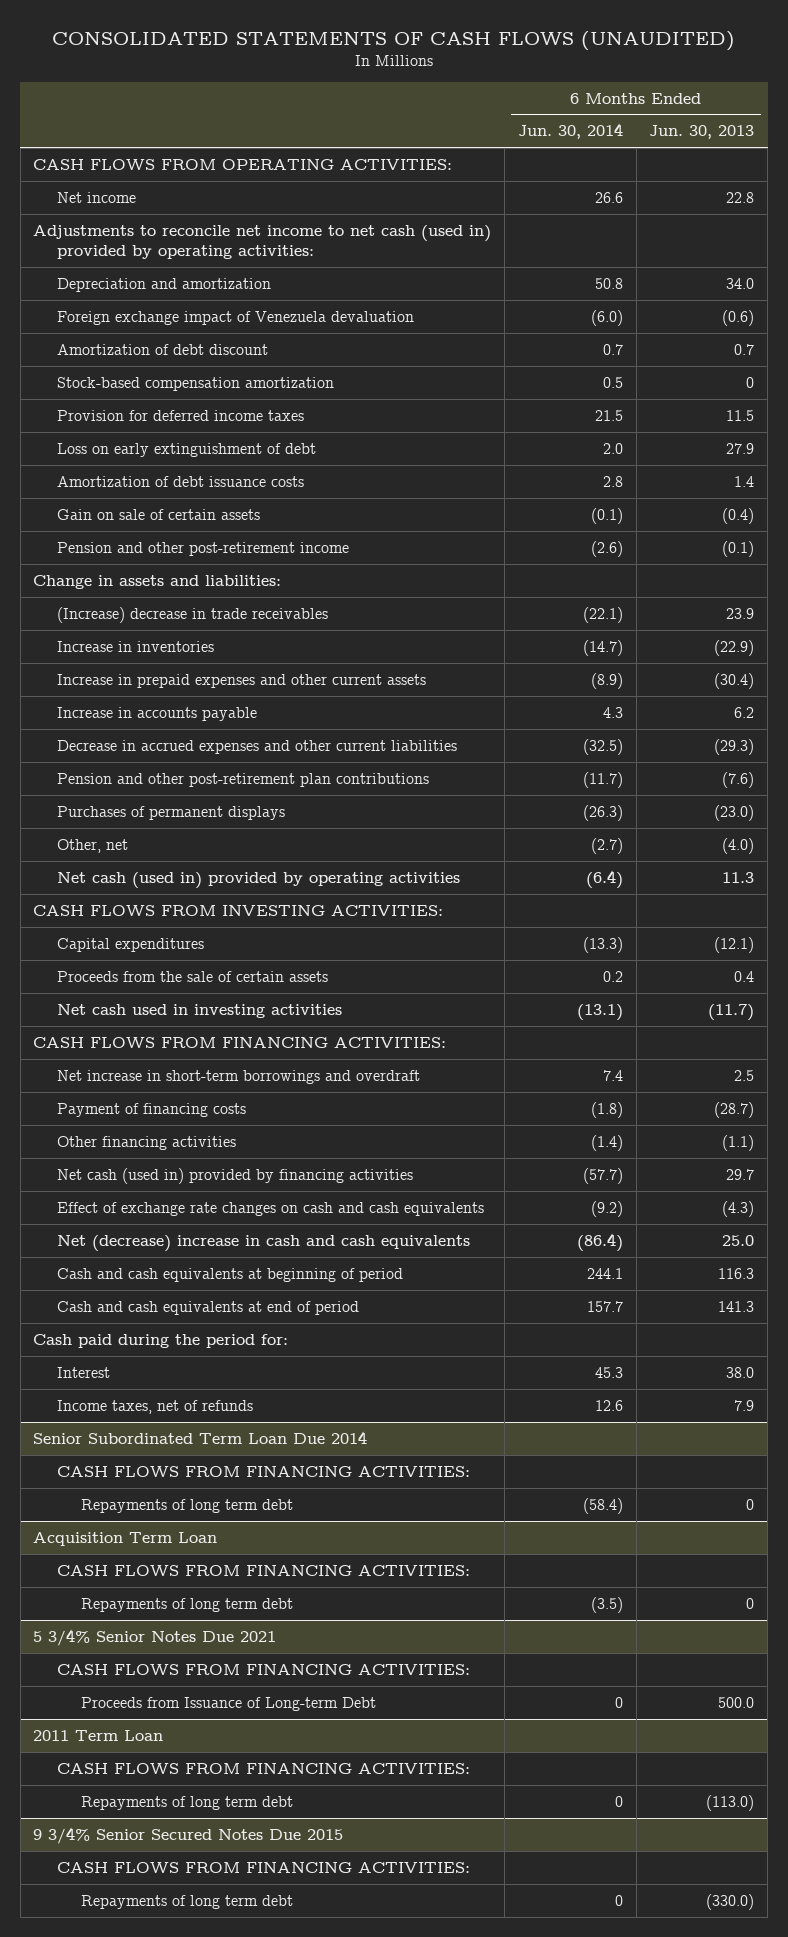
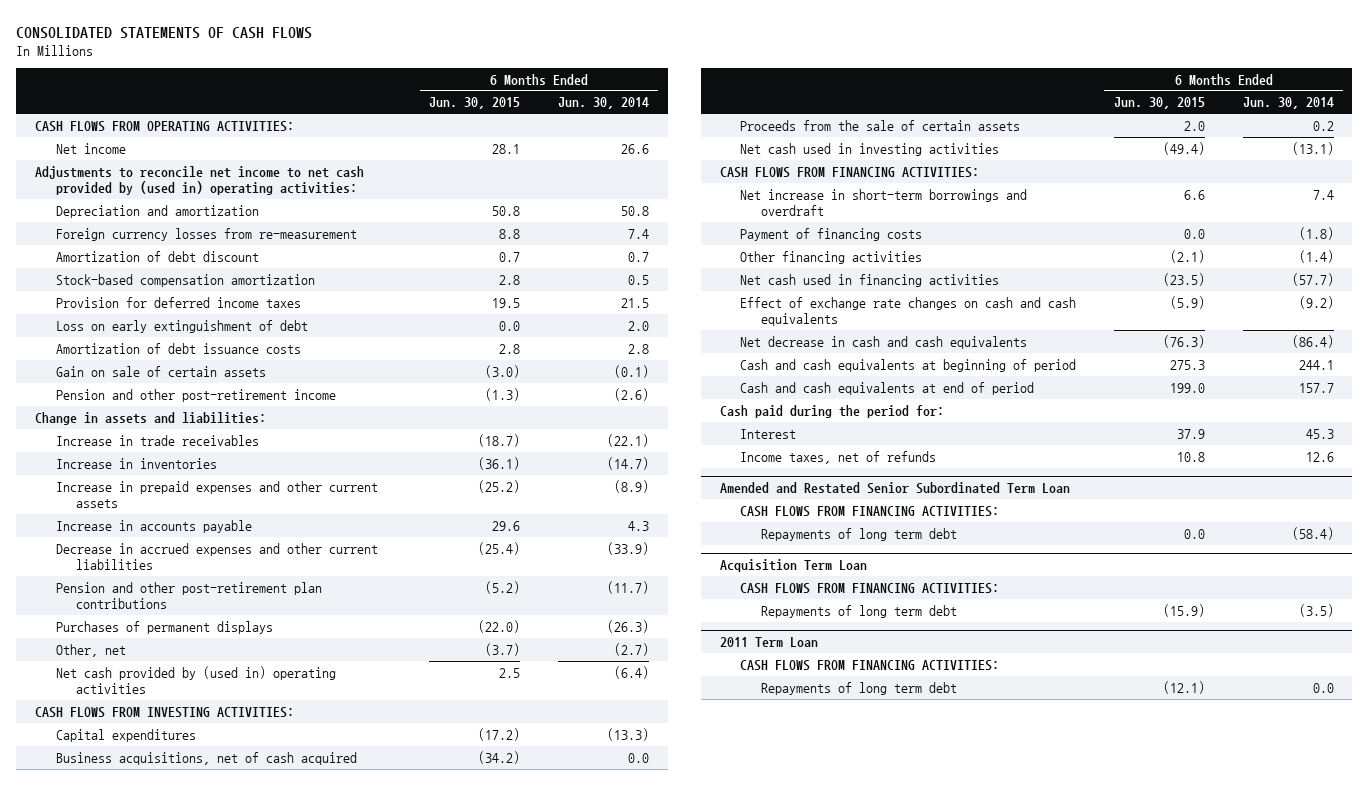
- CONSOLIDATED STATEMENTS OF CASH FLOWS (UNAUDITED)
+ CONSOLIDATED STATEMENTS OF CASH FLOWS
- | 6 Months Ended Jun. 30, 2014 | 6 Months Ended Jun. 30, 2013
+ | 6 Months Ended Jun. 30, 2015 | 6 Months Ended Jun. 30, 2014
- Adjustments to reconcile net income to net cash (used in) provided by operating activities:
+ Adjustments to reconcile net income to net cash provided by (used in) operating activities:
- Foreign exchange impact of Venezuela devaluation | (6.0) | (0.6)
+ Foreign currency losses from re-measurement | 8.8 | 7.4
- (Increase) decrease in trade receivables | (22.1) | 23.9
+ Increase in trade receivables | (18.7) | (22.1)
- Decrease in accrued expenses and other current liabilities | (32.5) | (29.3)
+ Decrease in accrued expenses and other current liabilities | (25.4) | (33.9)
- Net cash (used in) provided by operating activities | (6.4) | 11.3
+ Net cash provided by (used in) operating activities | 2.5 | (6.4)
+ Business acquisitions, net of cash acquired | (34.2) | 0.0
- Net cash (used in) provided by financing activities | (57.7) | 29.7
+ Net cash used in financing activities | (23.5) | (57.7)
- Net (decrease) increase in cash and cash equivalents | (86.4) | 25.0
+ Net decrease in cash and cash equivalents | (76.3) | (86.4)
- Senior Subordinated Term Loan Due 2014
+ Amended and Restated Senior Subordinated Term Loan
- 5 3/4% Senior Notes Due 2021
- CASH FLOWS FROM FINANCING ACTIVITIES:
- Proceeds from Issuance of Long-term Debt | 0 | 500.0
@ 2011 Term Loan
- Repayments of long term debt | 0 | (113.0)
- 9 3/4% Senior Secured Notes Due 2015
- CASH FLOWS FROM FINANCING ACTIVITIES:
- Repayments of long term debt | 0 | (330.0)
@ 2011 Term Loan
+ Repayments of long term debt | (12.1) | 0.0

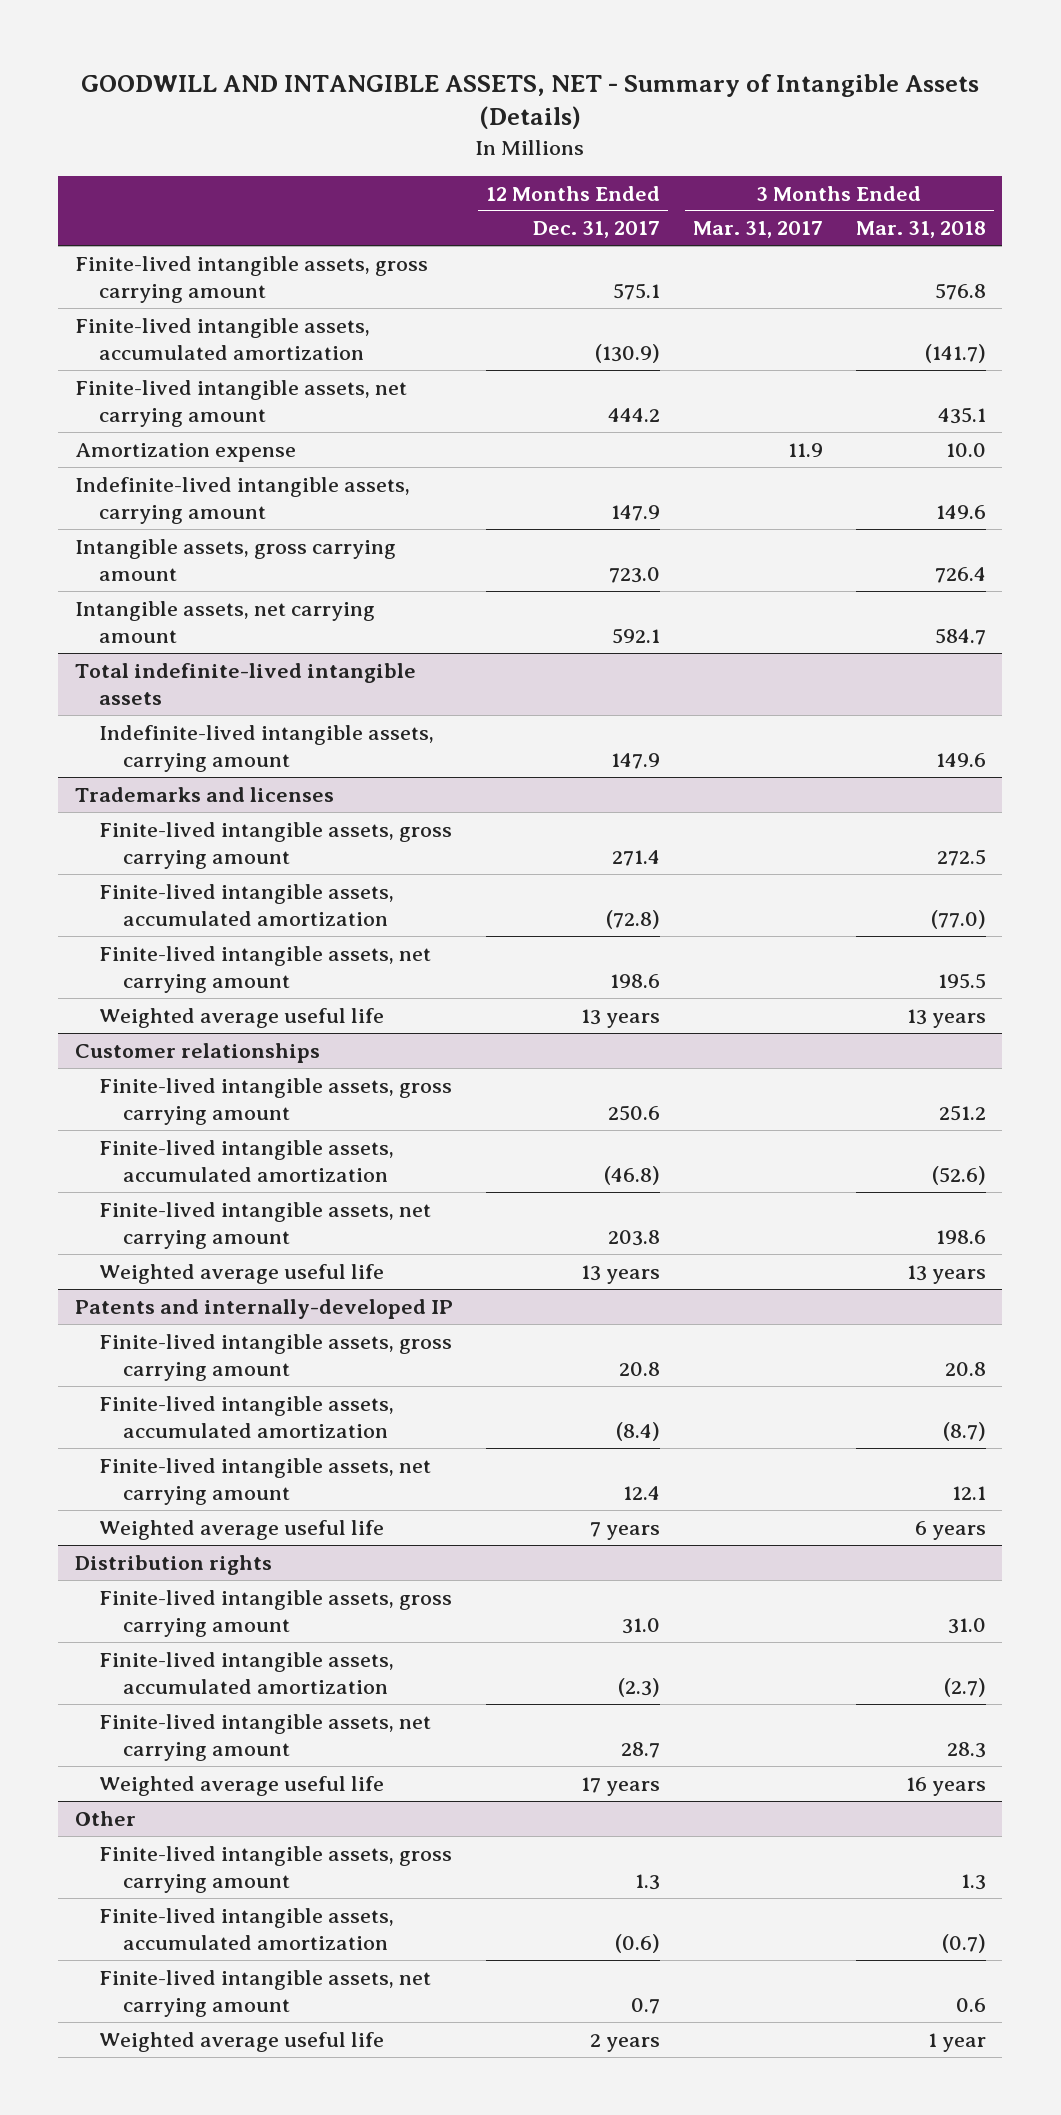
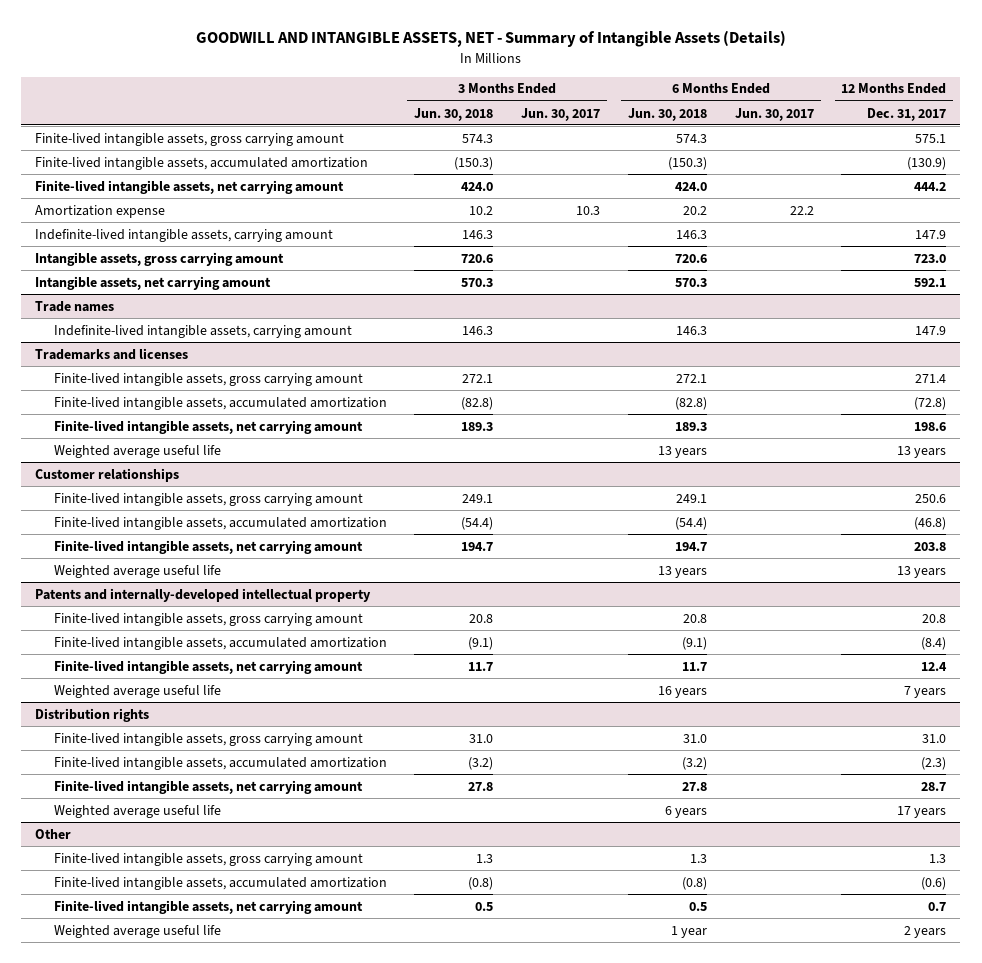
- | 12 Months Ended Dec. 31, 2017 | 3 Months Ended Mar. 31, 2017 | 3 Months Ended Mar. 31, 2018
+ | 3 Months Ended Jun. 30, 2018 | 3 Months Ended Jun. 30, 2017 | 6 Months Ended Jun. 30, 2018 | 6 Months Ended Jun. 30, 2017 | 12 Months Ended Dec. 31, 2017
- Total indefinite-lived intangible assets
+ Trade names
- Patents and internally-developed IP
+ Patents and internally-developed intellectual property

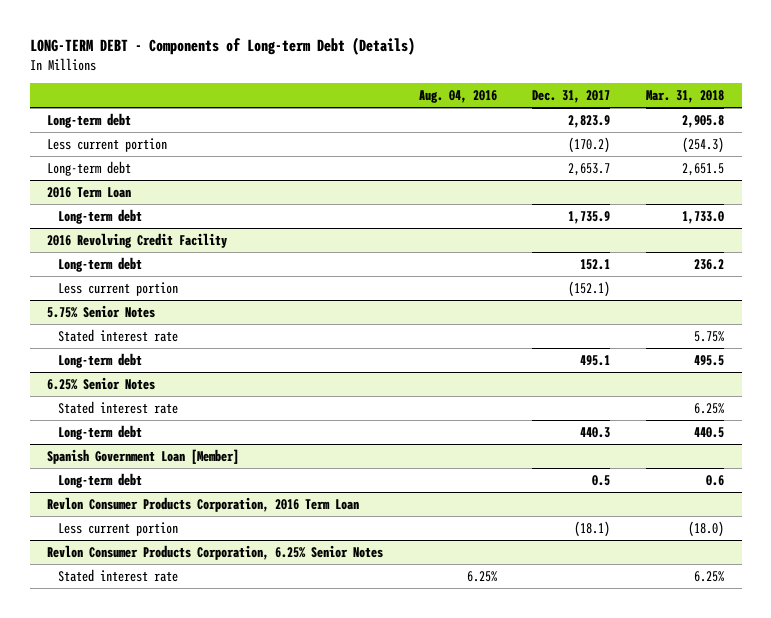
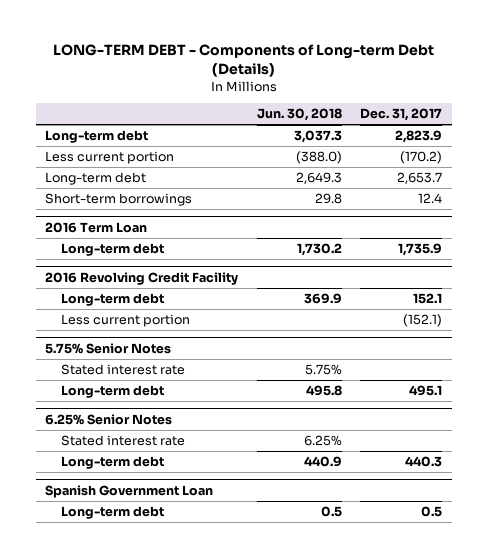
- | Aug. 04, 2016 | Dec. 31, 2017 | Mar. 31, 2018
+ | Jun. 30, 2018 | Dec. 31, 2017
+ Short-term borrowings | 29.8 | 12.4
- Spanish Government Loan [Member]
+ Spanish Government Loan
- Revlon Consumer Products Corporation, 2016 Term Loan
- Less current portion | | (18.1) | (18.0)
- Revlon Consumer Products Corporation, 6.25% Senior Notes
- Stated interest rate | 6.25% | | 6.25%

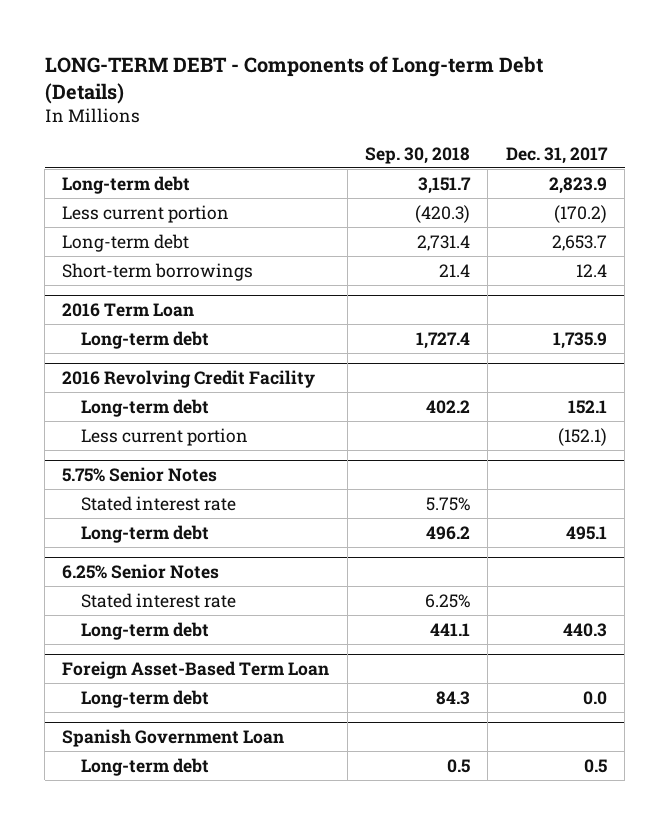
- | Jun. 30, 2018 | Dec. 31, 2017
+ | Sep. 30, 2018 | Dec. 31, 2017
+ Foreign Asset-Based Term Loan
+ Long-term debt | 84.3 | 0.0

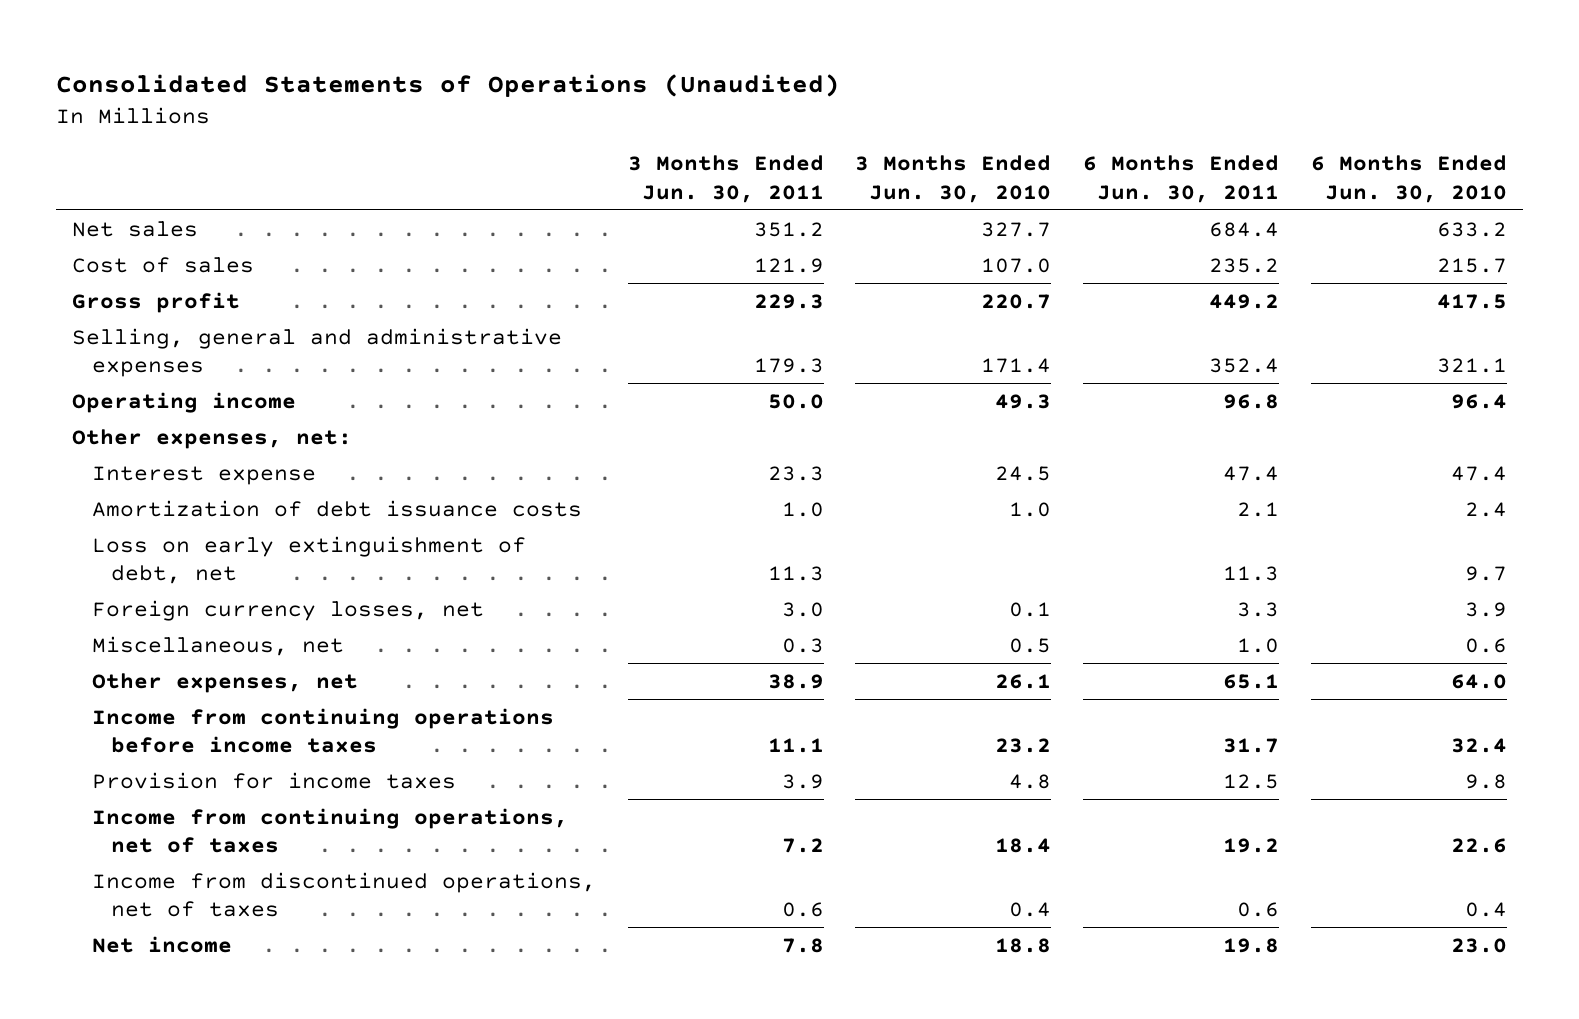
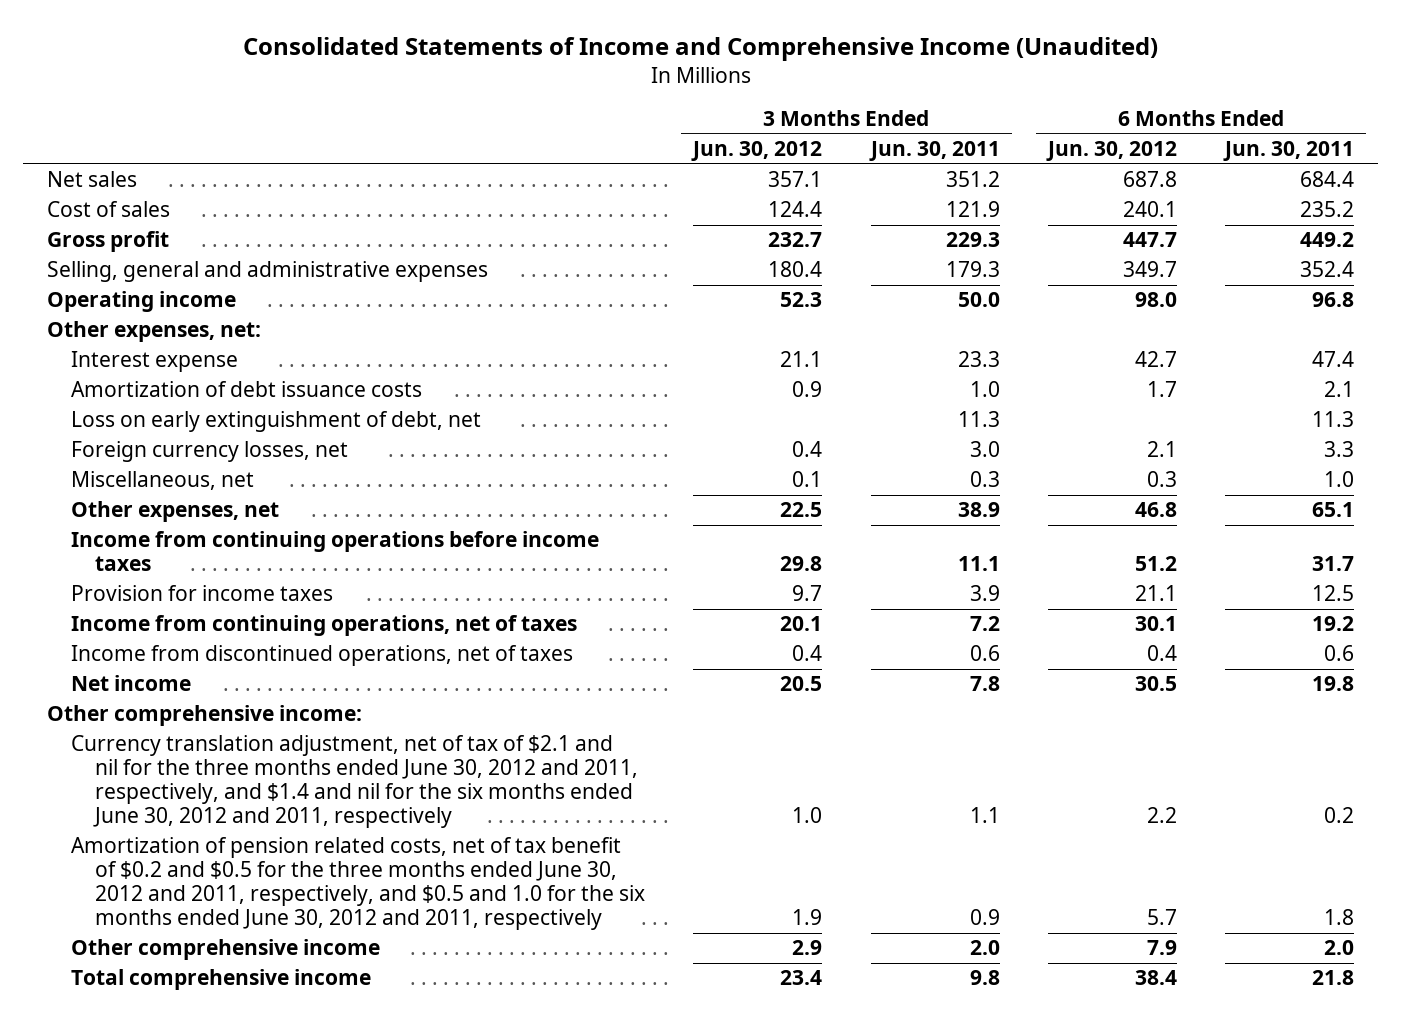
- Consolidated Statements of Operations (Unaudited)
+ Consolidated Statements of Income and Comprehensive Income (Unaudited)
- | 3 Months Ended Jun. 30, 2011 | 3 Months Ended Jun. 30, 2010 | 6 Months Ended Jun. 30, 2011 | 6 Months Ended Jun. 30, 2010
+ | 3 Months Ended Jun. 30, 2012 | 3 Months Ended Jun. 30, 2011 | 6 Months Ended Jun. 30, 2012 | 6 Months Ended Jun. 30, 2011
+ Other comprehensive income:
+ Currency translation adjustment, net of tax of $2.1 and nil for the three months ended June 30, 2012 and 2011, respectively, and $1.4 and nil for the six months ended June 30, 2012 and 2011, respectively | 1.0 | 1.1 | 2.2 | 0.2
+ Amortization of pension related costs, net of tax benefit of $0.2 and $0.5 for the three months ended June 30, 2012 and 2011, respectively, and $0.5 and 1.0 for the six months ended June 30, 2012 and 2011, respectively | 1.9 | 0.9 | 5.7 | 1.8
+ Other comprehensive income | 2.9 | 2.0 | 7.9 | 2.0
+ Total comprehensive income | 23.4 | 9.8 | 38.4 | 21.8

